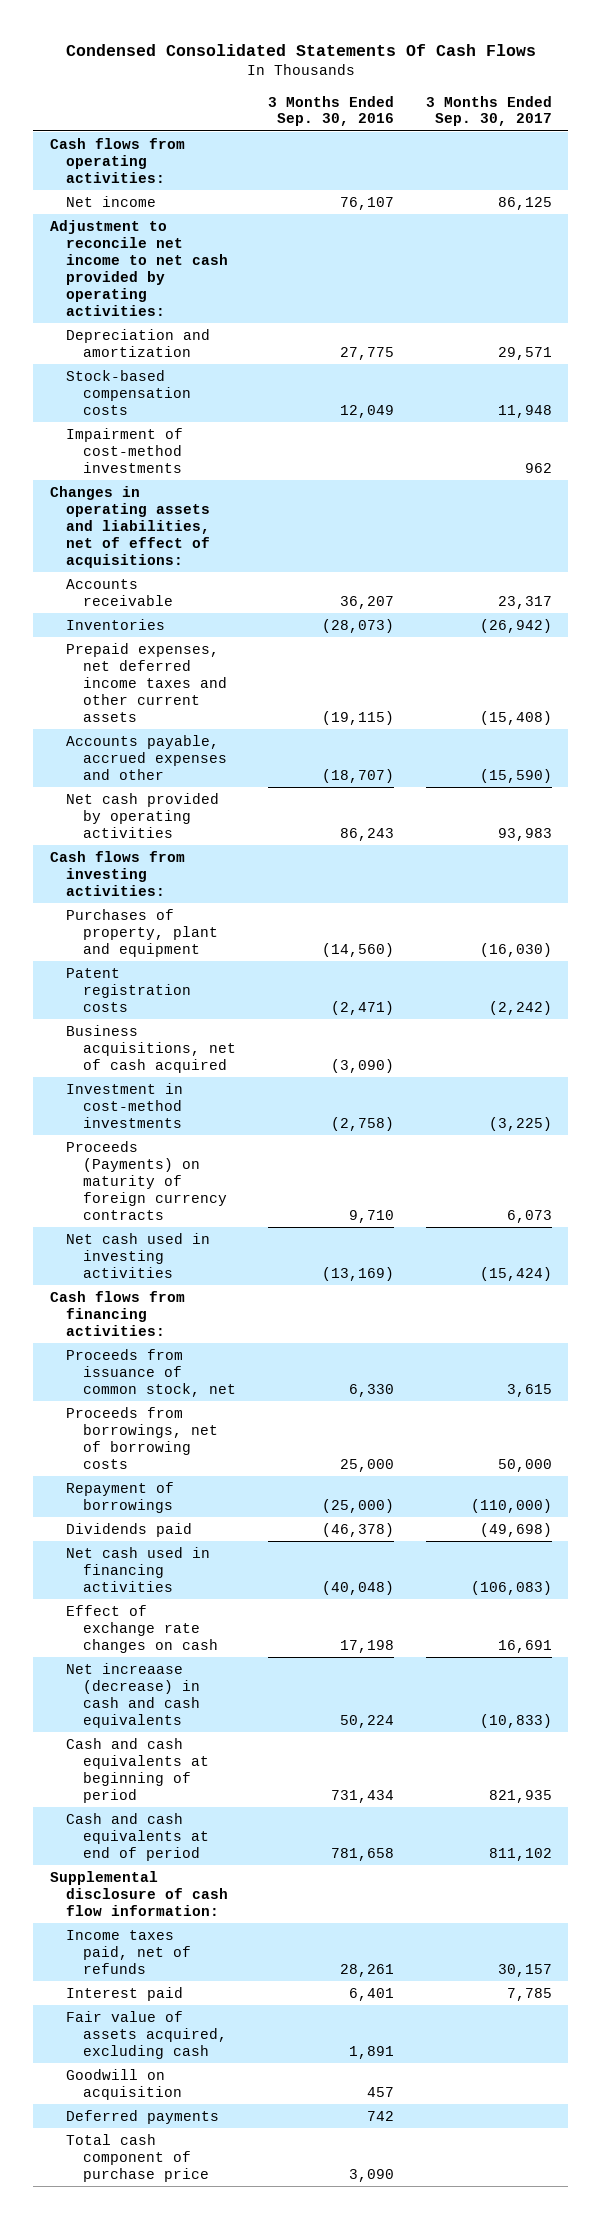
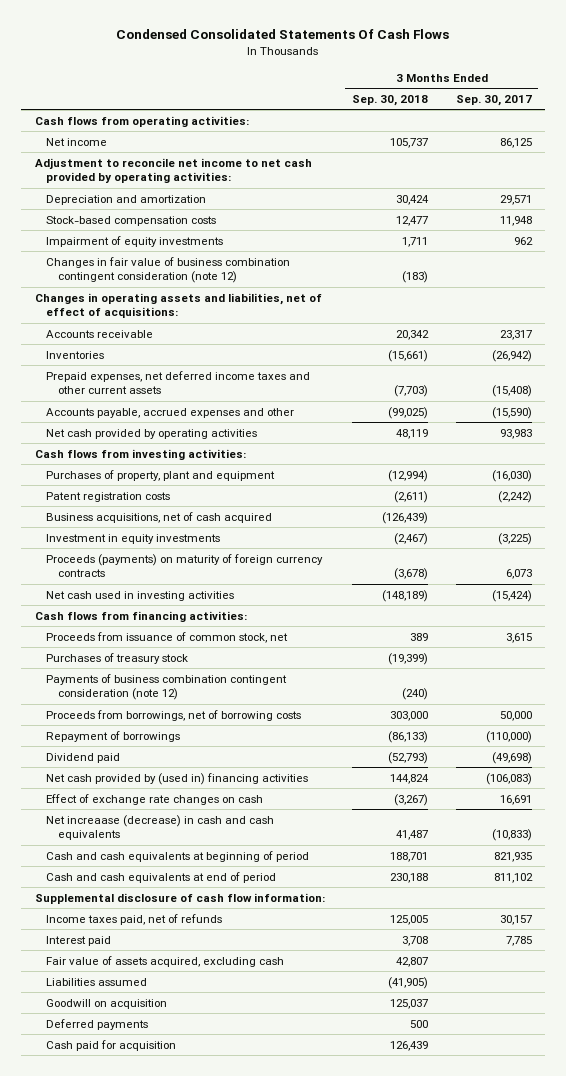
- | 3 Months Ended Sep. 30, 2016 | 3 Months Ended Sep. 30, 2017
+ | 3 Months Ended Sep. 30, 2018 | 3 Months Ended Sep. 30, 2017
- Impairment of cost-method investments | | 962
+ Impairment of equity investments | 1,711 | 962
+ Changes in fair value of business combination contingent consideration (note 12) | (183) |
- Investment in cost-method investments | (2,758) | (3,225)
- Proceeds (Payments) on maturity of foreign currency contracts | 9,710 | 6,073
+ Investment in equity investments | (2,467) | (3,225)
+ Proceeds (payments) on maturity of foreign currency contracts | (3,678) | 6,073
+ Purchases of treasury stock | (19,399) |
+ Payments of business combination contingent consideration (note 12) | (240) |
- Dividends paid | (46,378) | (49,698)
- Net cash used in financing activities | (40,048) | (106,083)
+ Dividend paid | (52,793) | (49,698)
+ Net cash provided by (used in) financing activities | 144,824 | (106,083)
+ Liabilities assumed | (41,905) |
- Total cash component of purchase price | 3,090 |
+ Cash paid for acquisition | 126,439 |

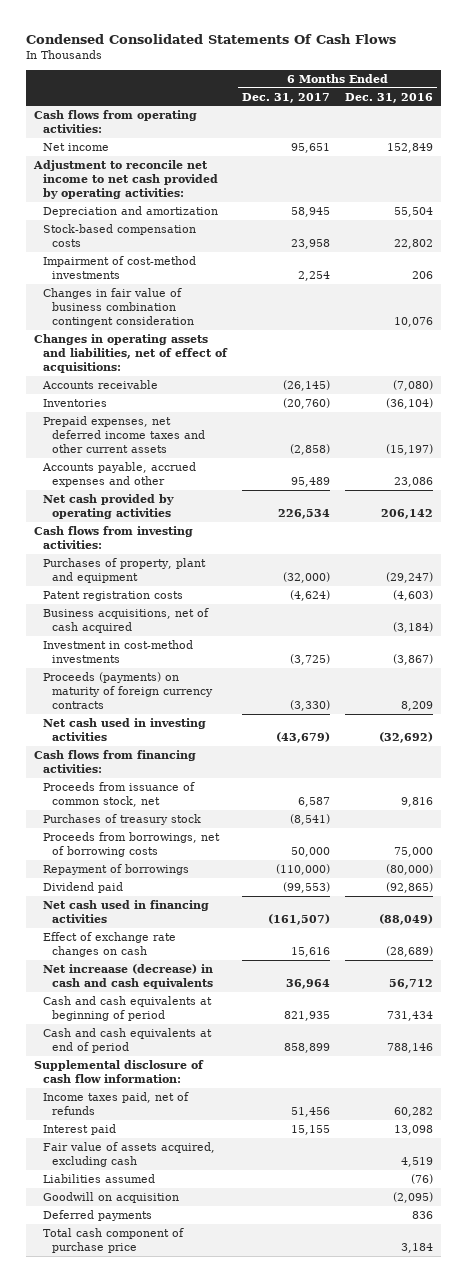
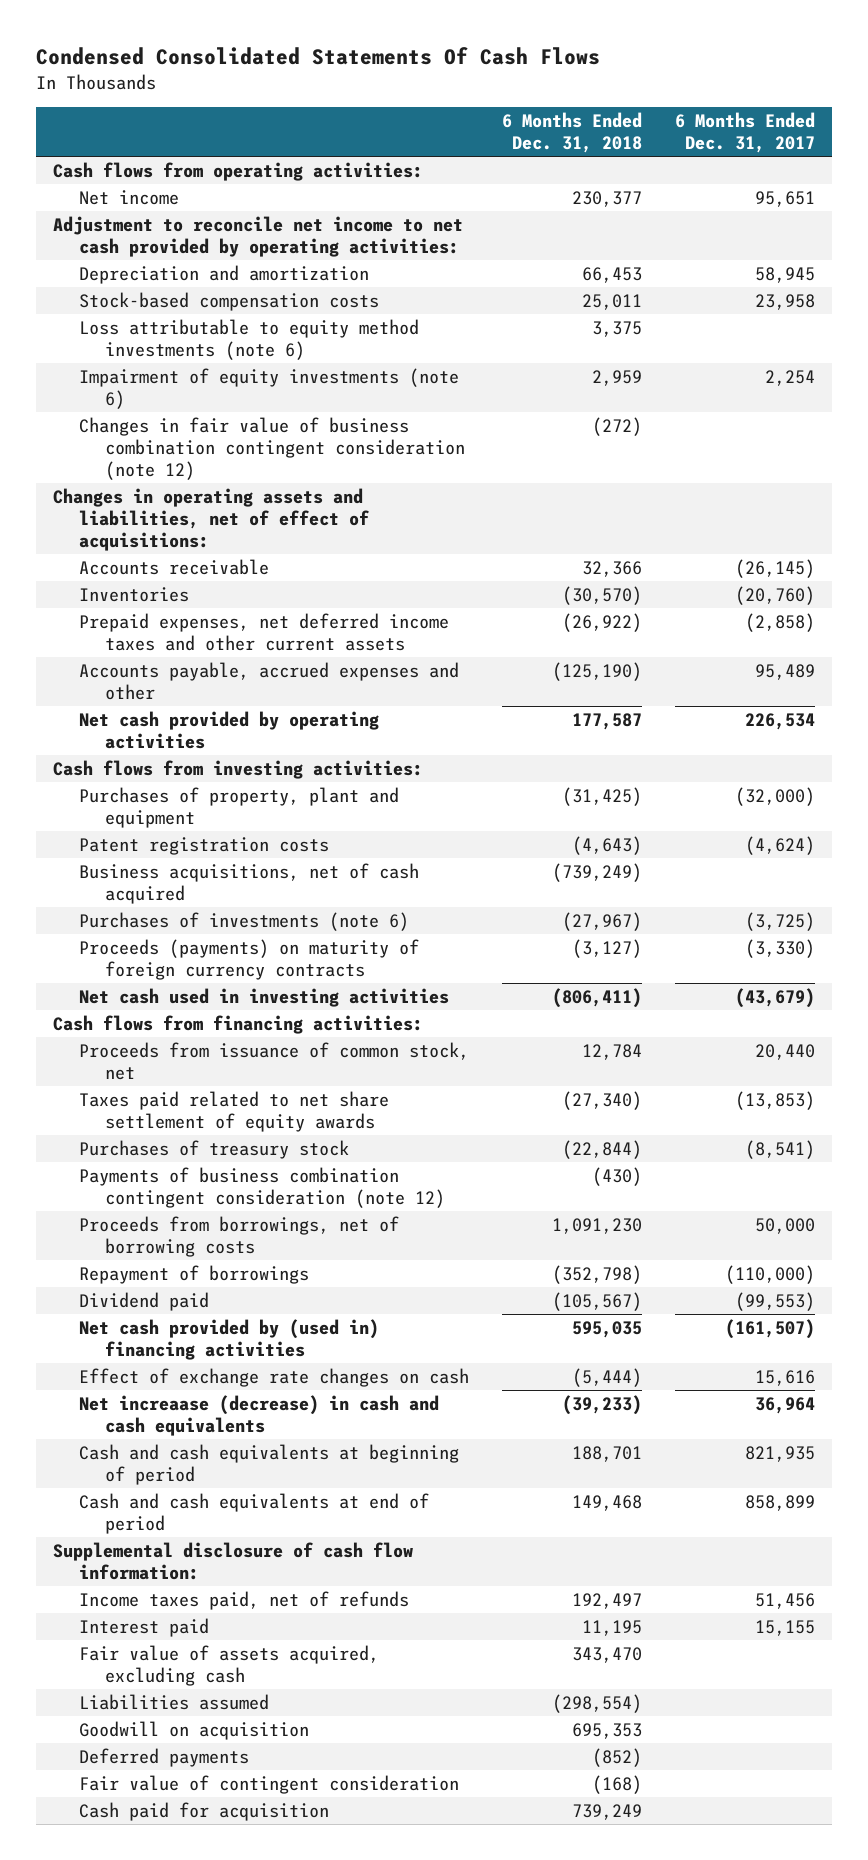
- | 6 Months Ended Dec. 31, 2017 | 6 Months Ended Dec. 31, 2016
+ | 6 Months Ended Dec. 31, 2018 | 6 Months Ended Dec. 31, 2017
- Impairment of cost-method investments | 2,254 | 206
- Changes in fair value of business combination contingent consideration | | 10,076
+ Loss attributable to equity method investments (note 6) | 3,375 |
+ Impairment of equity investments (note 6) | 2,959 | 2,254
+ Changes in fair value of business combination contingent consideration (note 12) | (272) |
- Investment in cost-method investments | (3,725) | (3,867)
+ Purchases of investments (note 6) | (27,967) | (3,725)
- Proceeds from issuance of common stock, net | 6,587 | 9,816
+ Proceeds from issuance of common stock, net | 12,784 | 20,440
+ Taxes paid related to net share settlement of equity awards | (27,340) | (13,853)
+ Payments of business combination contingent consideration (note 12) | (430) |
- Net cash used in financing activities | (161,507) | (88,049)
+ Net cash provided by (used in) financing activities | 595,035 | (161,507)
- Total cash component of purchase price | | 3,184
+ Fair value of contingent consideration | (168) |
+ Cash paid for acquisition | 739,249 |

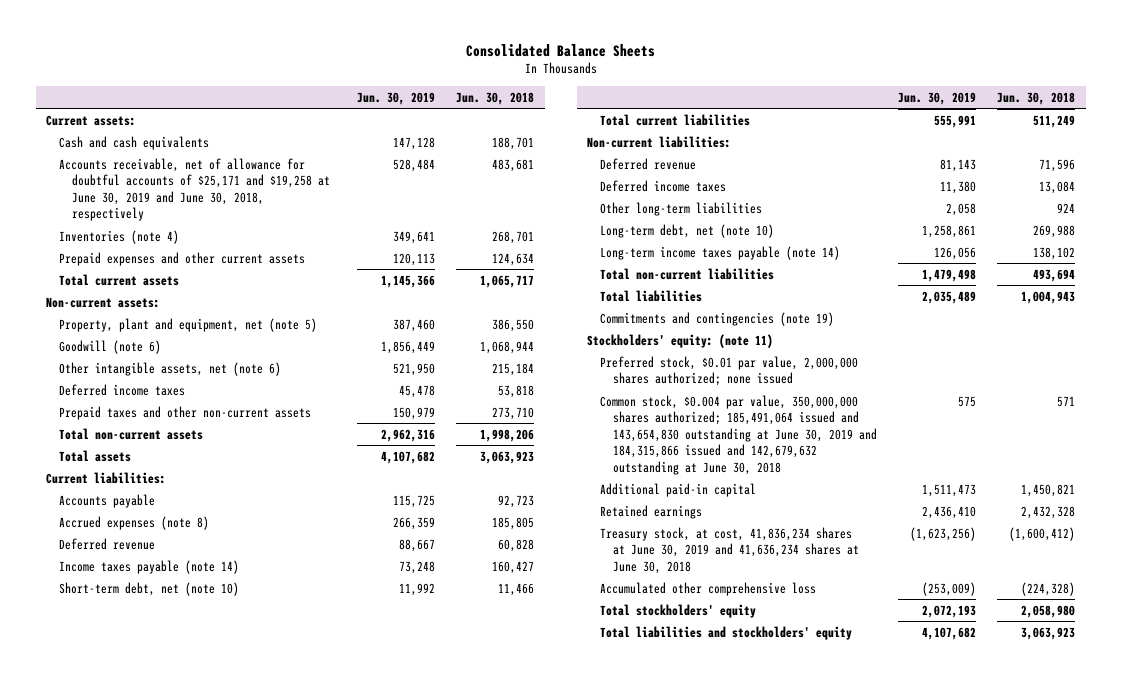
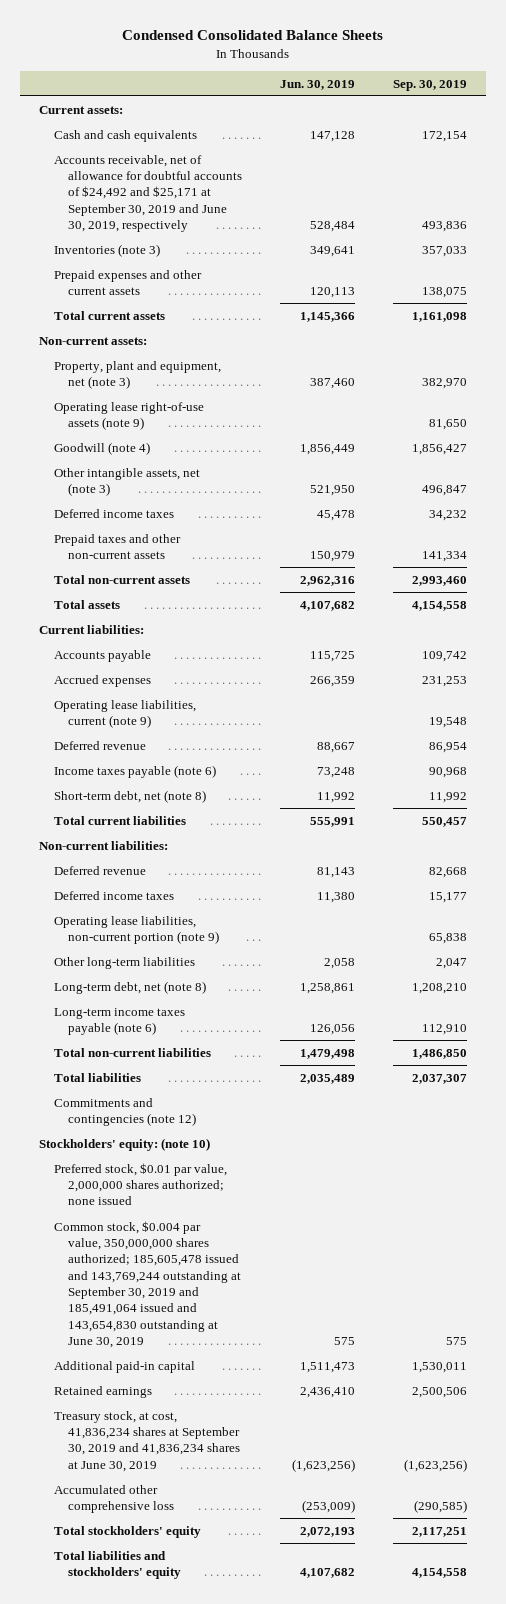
- Consolidated Balance Sheets
+ Condensed Consolidated Balance Sheets
- | Jun. 30, 2019 | Jun. 30, 2018
+ | Jun. 30, 2019 | Sep. 30, 2019
- Accounts receivable, net of allowance for doubtful accounts of $25,171 and $19,258 at June 30, 2019 and June 30, 2018, respectively | 528,484 | 483,681
- Inventories (note 4) | 349,641 | 268,701
+ Accounts receivable, net of allowance for doubtful accounts of $24,492 and $25,171 at September 30, 2019 and June 30, 2019, respectively | 528,484 | 493,836
+ Inventories (note 3) | 349,641 | 357,033
- Property, plant and equipment, net (note 5) | 387,460 | 386,550
- Goodwill (note 6) | 1,856,449 | 1,068,944
- Other intangible assets, net (note 6) | 521,950 | 215,184
+ Property, plant and equipment, net (note 3) | 387,460 | 382,970
+ Operating lease right-of-use assets (note 9) | | 81,650
+ Goodwill (note 4) | 1,856,449 | 1,856,427
+ Other intangible assets, net (note 3) | 521,950 | 496,847
- Accrued expenses (note 8) | 266,359 | 185,805
+ Accrued expenses | 266,359 | 231,253
+ Operating lease liabilities, current (note 9) | | 19,548
- Income taxes payable (note 14) | 73,248 | 160,427
- Short-term debt, net (note 10) | 11,992 | 11,466
+ Income taxes payable (note 6) | 73,248 | 90,968
+ Short-term debt, net (note 8) | 11,992 | 11,992
+ Operating lease liabilities, non-current portion (note 9) | | 65,838
- Long-term debt, net (note 10) | 1,258,861 | 269,988
- Long-term income taxes payable (note 14) | 126,056 | 138,102
+ Long-term debt, net (note 8) | 1,258,861 | 1,208,210
+ Long-term income taxes payable (note 6) | 126,056 | 112,910
- Commitments and contingencies (note 19)
- Stockholders' equity: (note 11)
+ Commitments and contingencies (note 12)
+ Stockholders' equity: (note 10)
- Common stock, $0.004 par value, 350,000,000 shares authorized; 185,491,064 issued and 143,654,830 outstanding at June 30, 2019 and 184,315,866 issued and 142,679,632 outstanding at June 30, 2018 | 575 | 571
+ Common stock, $0.004 par value, 350,000,000 shares authorized; 185,605,478 issued and 143,769,244 outstanding at September 30, 2019 and 185,491,064 issued and 143,654,830 outstanding at June 30, 2019 | 575 | 575
- Treasury stock, at cost, 41,836,234 shares at June 30, 2019 and 41,636,234 shares at June 30, 2018 | (1,623,256) | (1,600,412)
+ Treasury stock, at cost, 41,836,234 shares at September 30, 2019 and 41,836,234 shares at June 30, 2019 | (1,623,256) | (1,623,256)

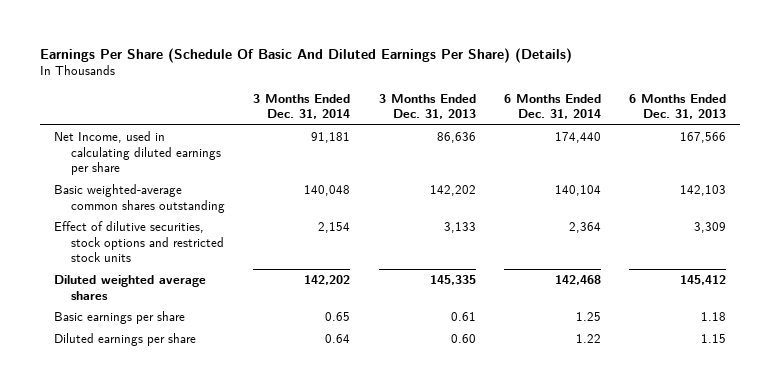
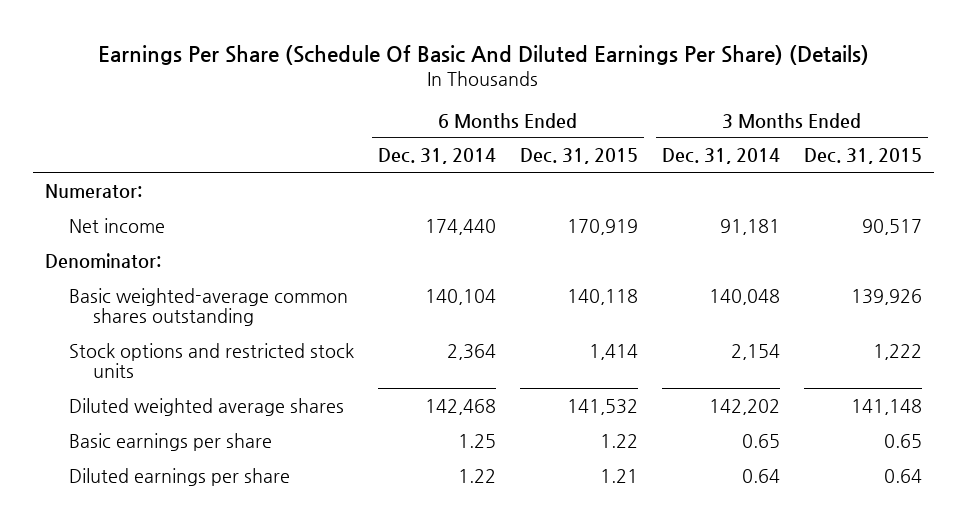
- | 3 Months Ended Dec. 31, 2014 | 3 Months Ended Dec. 31, 2013 | 6 Months Ended Dec. 31, 2014 | 6 Months Ended Dec. 31, 2013
+ | 6 Months Ended Dec. 31, 2014 | 6 Months Ended Dec. 31, 2015 | 3 Months Ended Dec. 31, 2014 | 3 Months Ended Dec. 31, 2015
- Net Income, used in calculating diluted earnings per share | 91,181 | 86,636 | 174,440 | 167,566
+ Numerator:
+ Net income | 174,440 | 170,919 | 91,181 | 90,517
+ Denominator:
- Effect of dilutive securities, stock options and restricted stock units | 2,154 | 3,133 | 2,364 | 3,309
+ Stock options and restricted stock units | 2,364 | 1,414 | 2,154 | 1,222

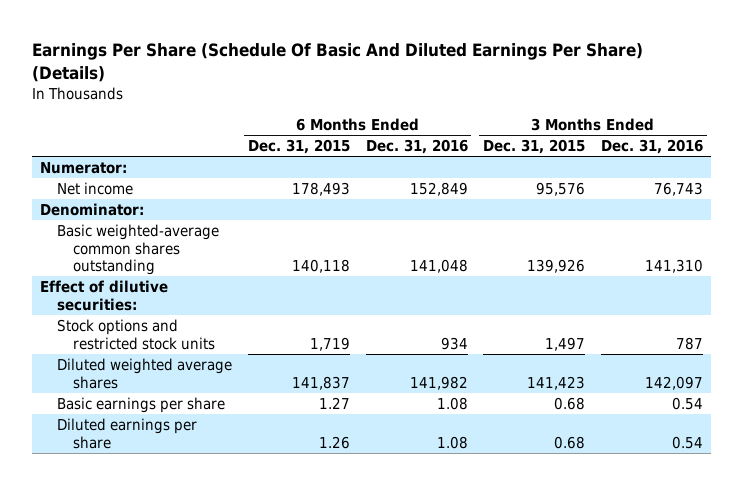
- | 6 Months Ended Dec. 31, 2014 | 6 Months Ended Dec. 31, 2015 | 3 Months Ended Dec. 31, 2014 | 3 Months Ended Dec. 31, 2015
+ | 6 Months Ended Dec. 31, 2015 | 6 Months Ended Dec. 31, 2016 | 3 Months Ended Dec. 31, 2015 | 3 Months Ended Dec. 31, 2016
- Net income | 174,440 | 170,919 | 91,181 | 90,517
+ Net income | 178,493 | 152,849 | 95,576 | 76,743
- Stock options and restricted stock units | 2,364 | 1,414 | 2,154 | 1,222
- Diluted weighted average shares | 142,468 | 141,532 | 142,202 | 141,148
- Basic earnings per share | 1.25 | 1.22 | 0.65 | 0.65
- Diluted earnings per share | 1.22 | 1.21 | 0.64 | 0.64
+ Effect of dilutive securities:
+ Stock options and restricted stock units | 1,719 | 934 | 1,497 | 787
+ Diluted weighted average shares | 141,837 | 141,982 | 141,423 | 142,097
+ Basic earnings per share | 1.27 | 1.08 | 0.68 | 0.54
+ Diluted earnings per share | 1.26 | 1.08 | 0.68 | 0.54

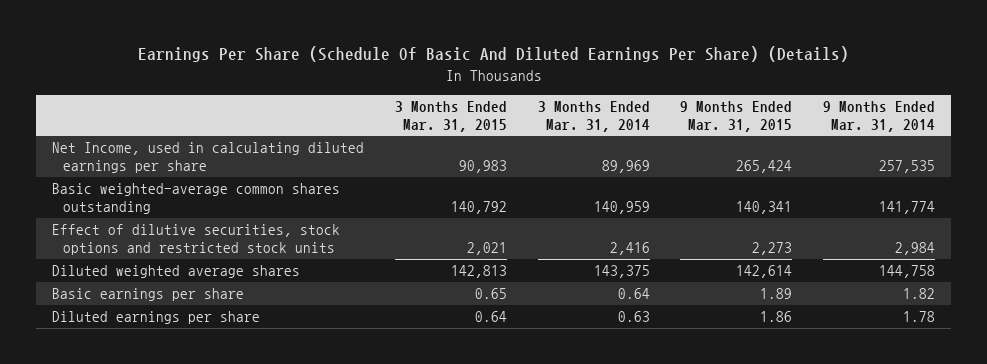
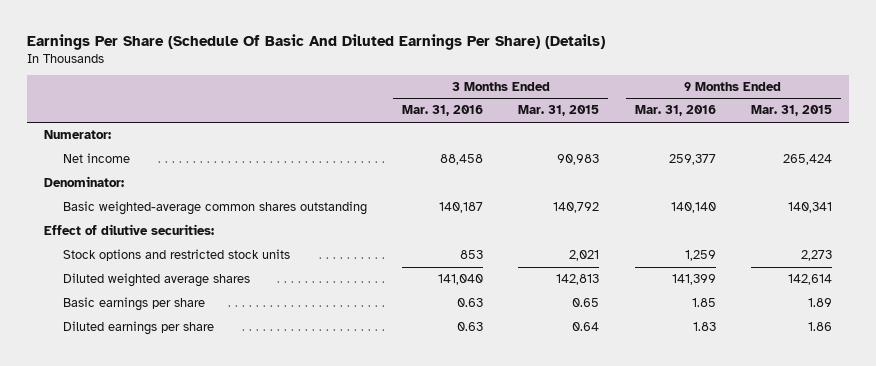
- | 3 Months Ended Mar. 31, 2015 | 3 Months Ended Mar. 31, 2014 | 9 Months Ended Mar. 31, 2015 | 9 Months Ended Mar. 31, 2014
+ | 3 Months Ended Mar. 31, 2016 | 3 Months Ended Mar. 31, 2015 | 9 Months Ended Mar. 31, 2016 | 9 Months Ended Mar. 31, 2015
- Net Income, used in calculating diluted earnings per share | 90,983 | 89,969 | 265,424 | 257,535
+ Numerator:
+ Net income | 88,458 | 90,983 | 259,377 | 265,424
+ Denominator:
- Effect of dilutive securities, stock options and restricted stock units | 2,021 | 2,416 | 2,273 | 2,984
+ Effect of dilutive securities:
+ Stock options and restricted stock units | 853 | 2,021 | 1,259 | 2,273

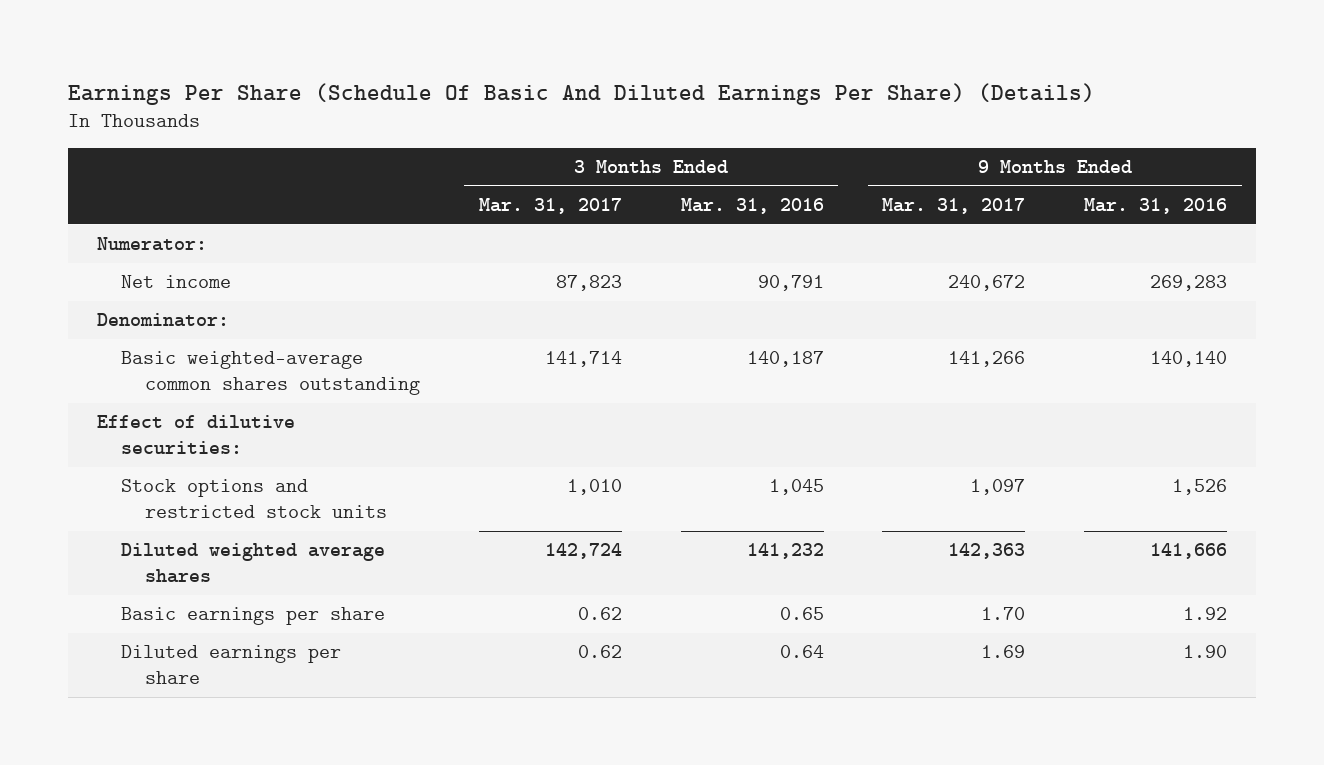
- | 3 Months Ended Mar. 31, 2016 | 3 Months Ended Mar. 31, 2015 | 9 Months Ended Mar. 31, 2016 | 9 Months Ended Mar. 31, 2015
+ | 3 Months Ended Mar. 31, 2017 | 3 Months Ended Mar. 31, 2016 | 9 Months Ended Mar. 31, 2017 | 9 Months Ended Mar. 31, 2016
- Net income | 88,458 | 90,983 | 259,377 | 265,424
+ Net income | 87,823 | 90,791 | 240,672 | 269,283
- Stock options and restricted stock units | 853 | 2,021 | 1,259 | 2,273
- Diluted weighted average shares | 141,040 | 142,813 | 141,399 | 142,614
- Basic earnings per share | 0.63 | 0.65 | 1.85 | 1.89
- Diluted earnings per share | 0.63 | 0.64 | 1.83 | 1.86
+ Stock options and restricted stock units | 1,010 | 1,045 | 1,097 | 1,526
+ Diluted weighted average shares | 142,724 | 141,232 | 142,363 | 141,666
+ Basic earnings per share | 0.62 | 0.65 | 1.70 | 1.92
+ Diluted earnings per share | 0.62 | 0.64 | 1.69 | 1.90

